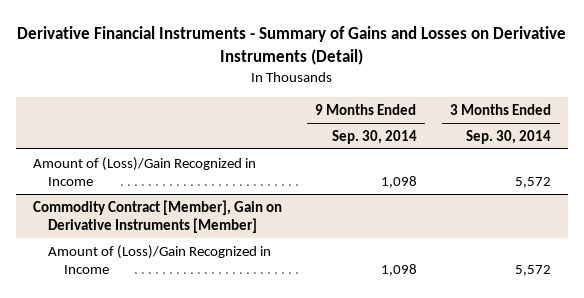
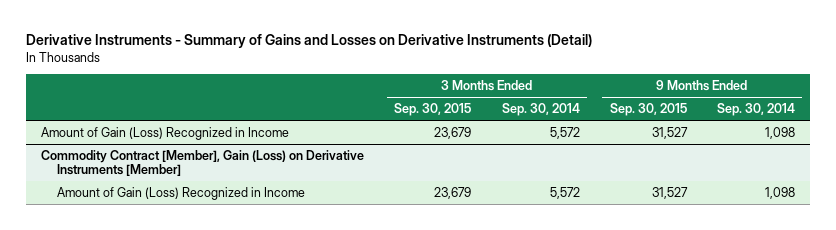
- Derivative Financial Instruments - Summary of Gains and Losses on Derivative Instruments (Detail)
+ Derivative Instruments - Summary of Gains and Losses on Derivative Instruments (Detail)
- | 9 Months Ended Sep. 30, 2014 | 3 Months Ended Sep. 30, 2014
+ | 3 Months Ended Sep. 30, 2015 | 3 Months Ended Sep. 30, 2014 | 9 Months Ended Sep. 30, 2015 | 9 Months Ended Sep. 30, 2014
- Amount of (Loss)/Gain Recognized in Income | 1,098 | 5,572
- Commodity Contract [Member], Gain on Derivative Instruments [Member]
- Amount of (Loss)/Gain Recognized in Income | 1,098 | 5,572
+ Amount of Gain (Loss) Recognized in Income | 23,679 | 5,572 | 31,527 | 1,098
+ Commodity Contract [Member], Gain (Loss) on Derivative Instruments [Member]
+ Amount of Gain (Loss) Recognized in Income | 23,679 | 5,572 | 31,527 | 1,098

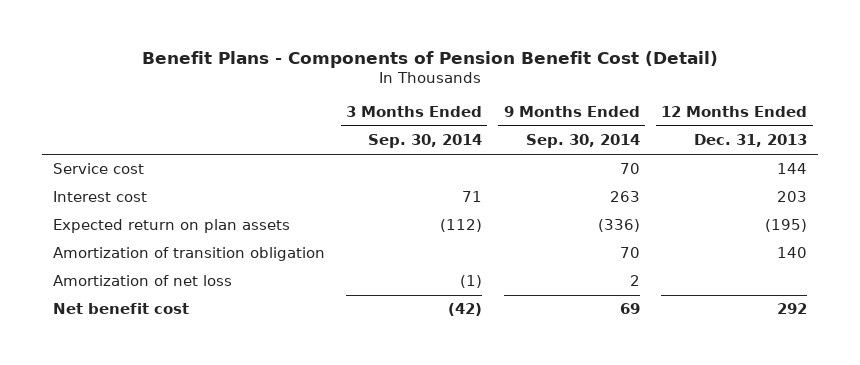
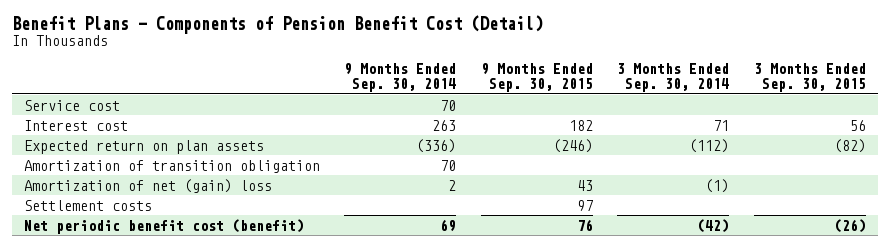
- | 3 Months Ended Sep. 30, 2014 | 9 Months Ended Sep. 30, 2014 | 12 Months Ended Dec. 31, 2013
+ | 9 Months Ended Sep. 30, 2014 | 9 Months Ended Sep. 30, 2015 | 3 Months Ended Sep. 30, 2014 | 3 Months Ended Sep. 30, 2015
- Amortization of net loss | (1) | 2 |
- Net benefit cost | (42) | 69 | 292
+ Amortization of net (gain) loss | 2 | 43 | (1) |
+ Settlement costs | | 97 | |
+ Net periodic benefit cost (benefit) | 69 | 76 | (42) | (26)

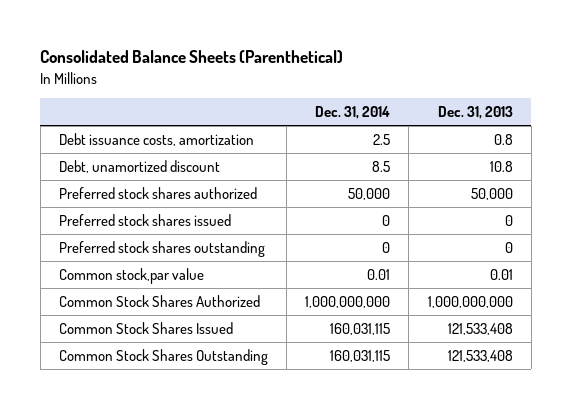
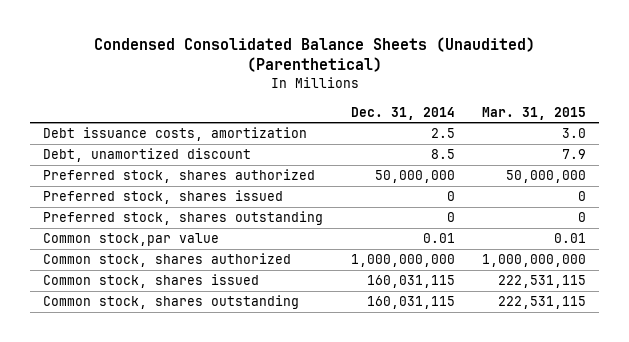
- Consolidated Balance Sheets (Parenthetical)
+ Condensed Consolidated Balance Sheets (Unaudited) (Parenthetical)
- | Dec. 31, 2014 | Dec. 31, 2013
+ | Dec. 31, 2014 | Mar. 31, 2015
- Preferred stock shares authorized | 50,000 | 50,000
- Preferred stock shares issued | 0 | 0
- Preferred stock shares outstanding | 0 | 0
+ Preferred stock, shares authorized | 50,000,000 | 50,000,000
+ Preferred stock, shares issued | 0 | 0
+ Preferred stock, shares outstanding | 0 | 0
- Common Stock Shares Authorized | 1,000,000,000 | 1,000,000,000
- Common Stock Shares Issued | 160,031,115 | 121,533,408
- Common Stock Shares Outstanding | 160,031,115 | 121,533,408
+ Common stock, shares authorized | 1,000,000,000 | 1,000,000,000
+ Common stock, shares issued | 160,031,115 | 222,531,115
+ Common stock, shares outstanding | 160,031,115 | 222,531,115

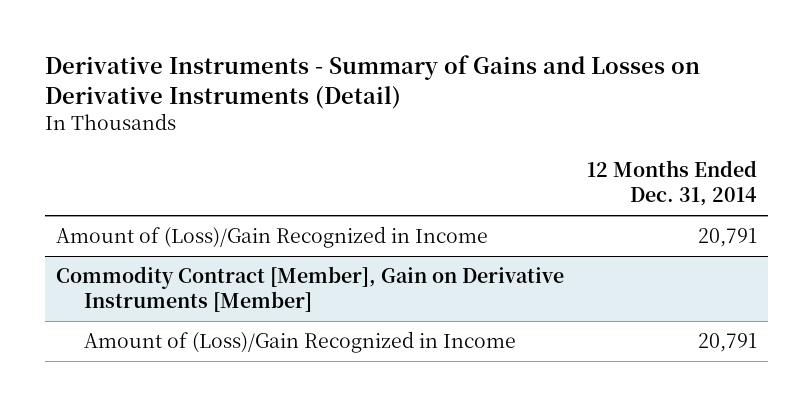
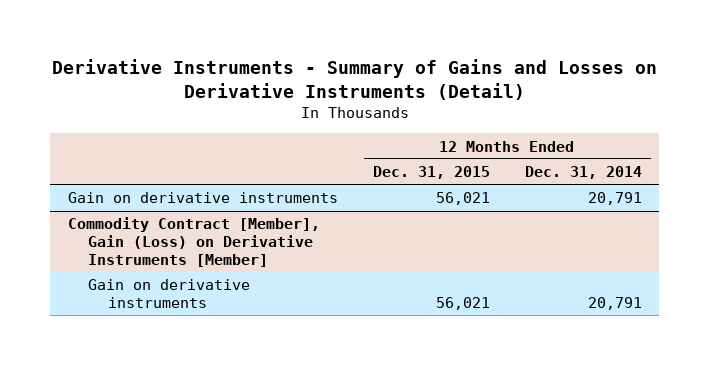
- | 12 Months Ended Dec. 31, 2014
+ | 12 Months Ended Dec. 31, 2015 | 12 Months Ended Dec. 31, 2014
- Amount of (Loss)/Gain Recognized in Income | 20,791
- Commodity Contract [Member], Gain on Derivative Instruments [Member]
- Amount of (Loss)/Gain Recognized in Income | 20,791
+ Gain on derivative instruments | 56,021 | 20,791
+ Commodity Contract [Member], Gain (Loss) on Derivative Instruments [Member]
+ Gain on derivative instruments | 56,021 | 20,791

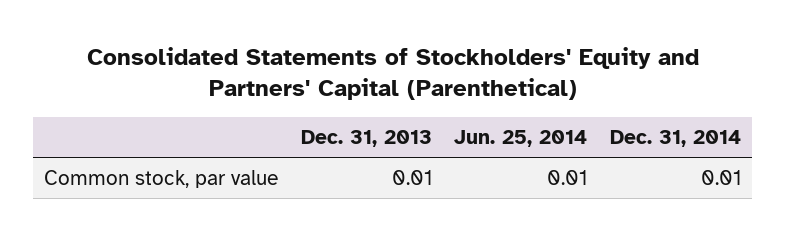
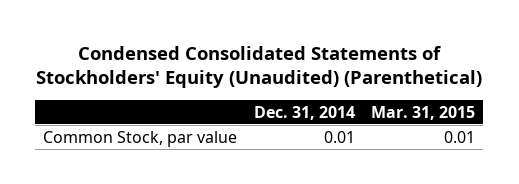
- Consolidated Statements of Stockholders' Equity and Partners' Capital (Parenthetical)
+ Condensed Consolidated Statements of Stockholders' Equity (Unaudited) (Parenthetical)
- | Dec. 31, 2013 | Jun. 25, 2014 | Dec. 31, 2014
+ | Dec. 31, 2014 | Mar. 31, 2015
- Common stock, par value | 0.01 | 0.01 | 0.01
+ Common Stock, par value | 0.01 | 0.01

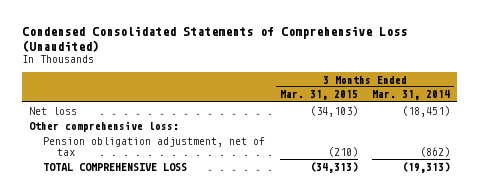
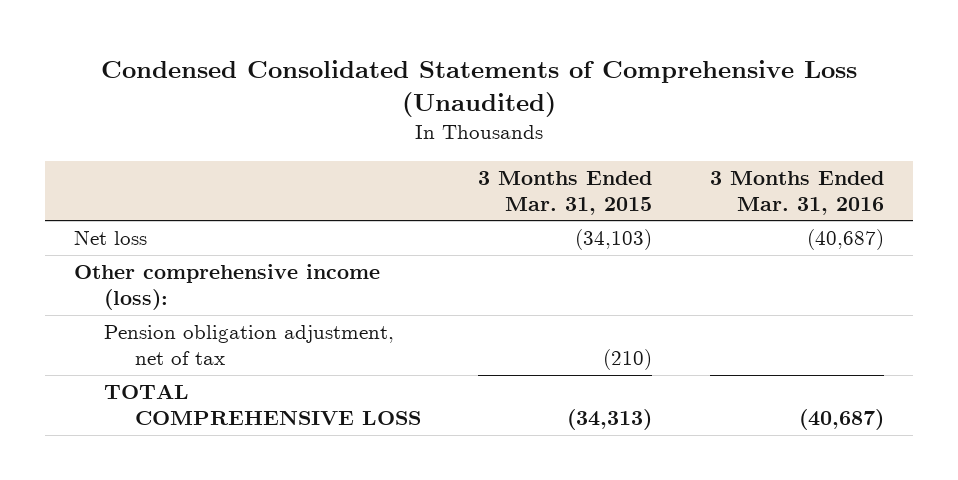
- | 3 Months Ended Mar. 31, 2015 | 3 Months Ended Mar. 31, 2014
+ | 3 Months Ended Mar. 31, 2015 | 3 Months Ended Mar. 31, 2016
- Other comprehensive loss:
+ Other comprehensive income (loss):

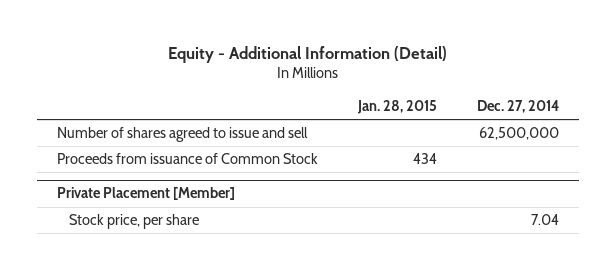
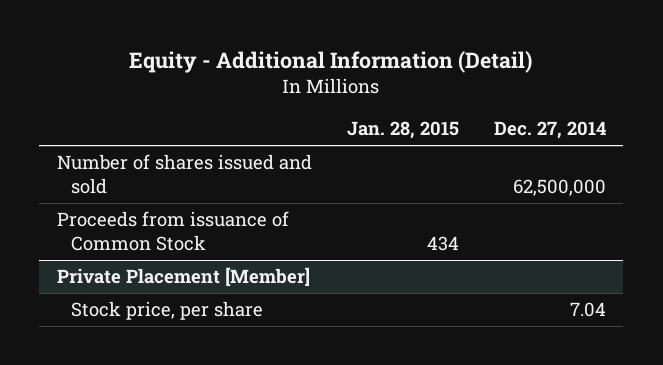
- Number of shares agreed to issue and sell | | 62,500,000
+ Number of shares issued and sold | | 62,500,000

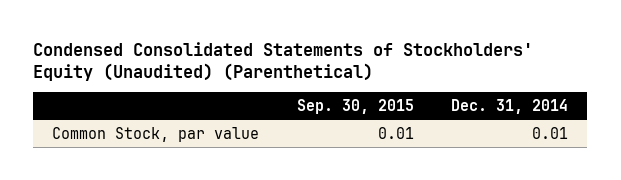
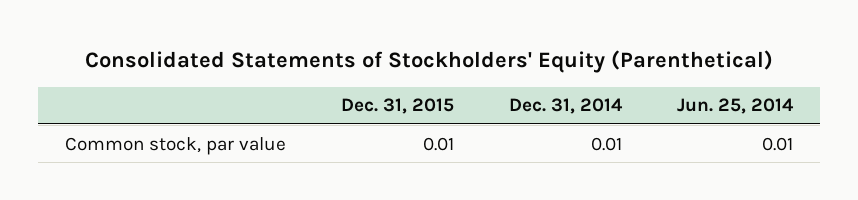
- Condensed Consolidated Statements of Stockholders' Equity (Unaudited) (Parenthetical)
+ Consolidated Statements of Stockholders' Equity (Parenthetical)
- | Sep. 30, 2015 | Dec. 31, 2014
+ | Dec. 31, 2015 | Dec. 31, 2014 | Jun. 25, 2014
- Common Stock, par value | 0.01 | 0.01
+ Common stock, par value | 0.01 | 0.01 | 0.01

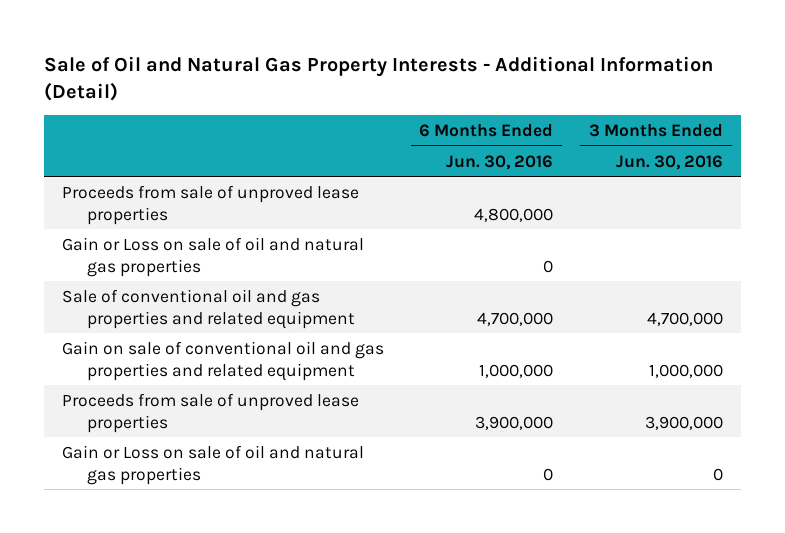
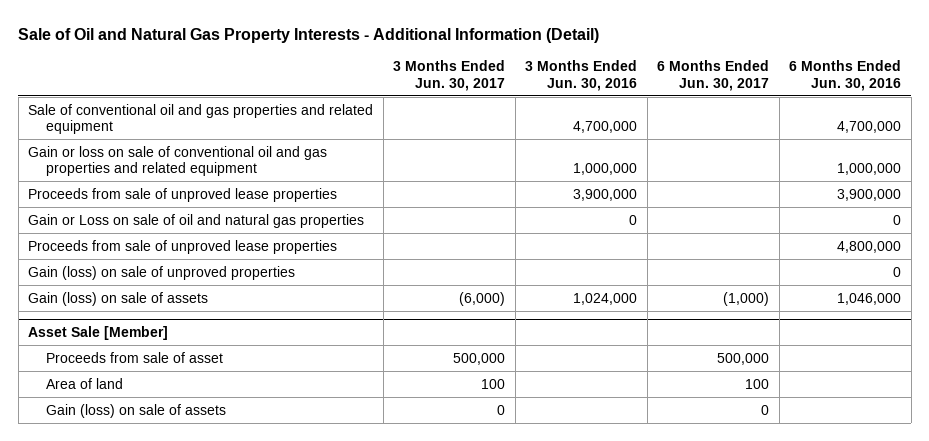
- | 6 Months Ended Jun. 30, 2016 | 3 Months Ended Jun. 30, 2016
+ | 3 Months Ended Jun. 30, 2017 | 3 Months Ended Jun. 30, 2016 | 6 Months Ended Jun. 30, 2017 | 6 Months Ended Jun. 30, 2016
- Gain or Loss on sale of oil and natural gas properties | 0 |
- Gain on sale of conventional oil and gas properties and related equipment | 1,000,000 | 1,000,000
+ Gain or loss on sale of conventional oil and gas properties and related equipment | | 1,000,000 | | 1,000,000
moved down: Proceeds from sale of unproved lease properties | | | | 4,800,000
+ Gain (loss) on sale of unproved properties | | | | 0
+ Gain (loss) on sale of assets | (6,000) | 1,024,000 | (1,000) | 1,046,000
+ Asset Sale [Member]
+ Proceeds from sale of asset | 500,000 | | 500,000 |
+ Area of land | 100 | | 100 |
+ Gain (loss) on sale of assets | 0 | | 0 |

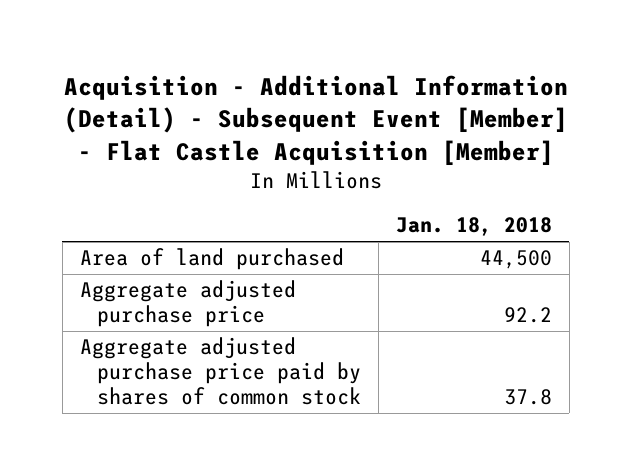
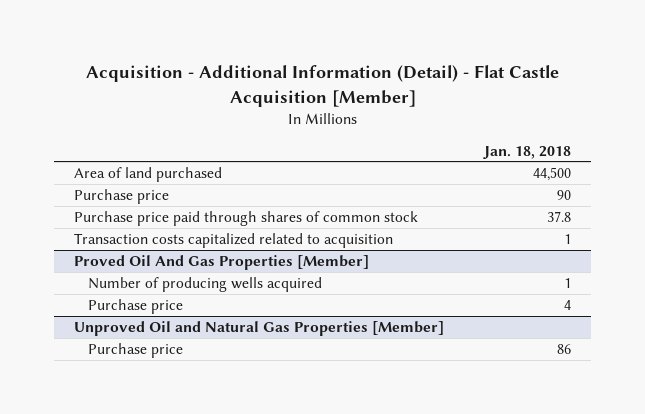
- Acquisition - Additional Information (Detail) - Subsequent Event [Member] - Flat Castle Acquisition [Member]
+ Acquisition - Additional Information (Detail) - Flat Castle Acquisition [Member]
- Aggregate adjusted purchase price | 92.2
- Aggregate adjusted purchase price paid by shares of common stock | 37.8
+ Purchase price | 90
+ Purchase price paid through shares of common stock | 37.8
+ Transaction costs capitalized related to acquisition | 1
+ Proved Oil And Gas Properties [Member]
+ Number of producing wells acquired | 1
+ Purchase price | 4
+ Unproved Oil and Natural Gas Properties [Member]
+ Purchase price | 86

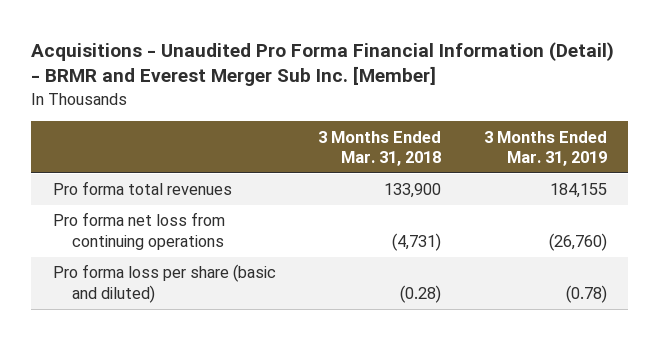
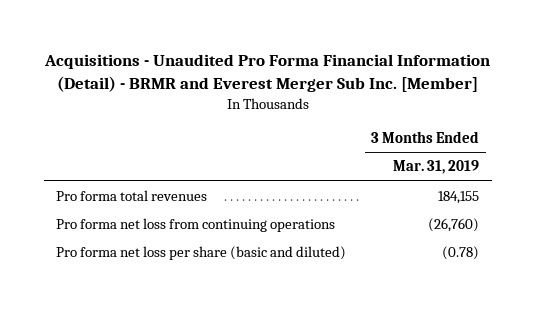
- | 3 Months Ended Mar. 31, 2018 | 3 Months Ended Mar. 31, 2019
+ | 3 Months Ended Mar. 31, 2019
- Pro forma loss per share (basic and diluted) | (0.28) | (0.78)
+ Pro forma net loss per share (basic and diluted) | (0.78)

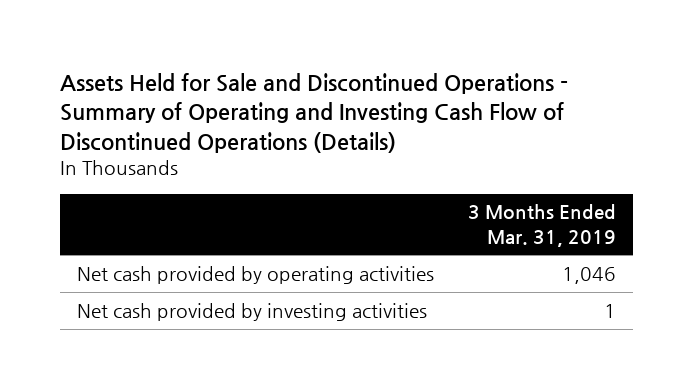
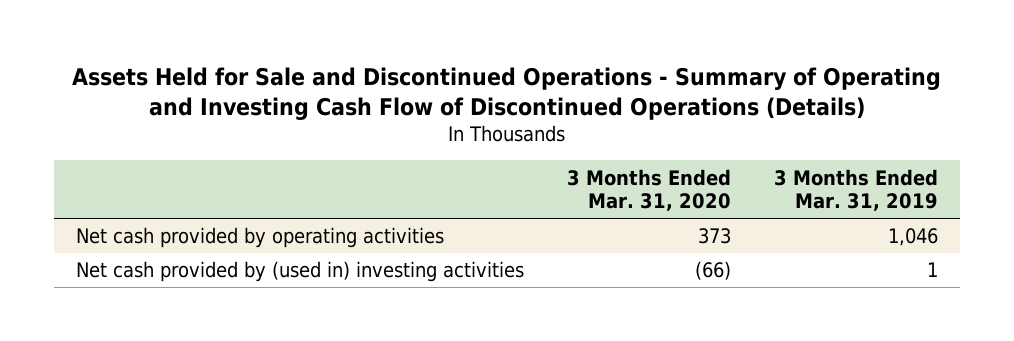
- | 3 Months Ended Mar. 31, 2019
+ | 3 Months Ended Mar. 31, 2020 | 3 Months Ended Mar. 31, 2019
- Net cash provided by investing activities | 1
+ Net cash provided by (used in) investing activities | (66) | 1

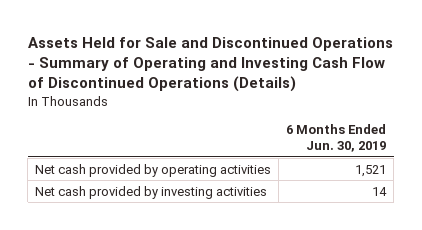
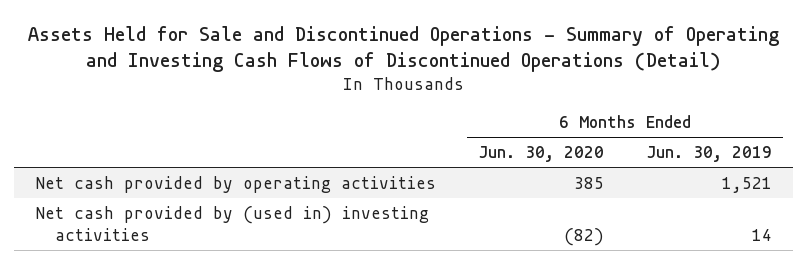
- Assets Held for Sale and Discontinued Operations - Summary of Operating and Investing Cash Flow of Discontinued Operations (Details)
+ Assets Held for Sale and Discontinued Operations - Summary of Operating and Investing Cash Flows of Discontinued Operations (Detail)
- | 6 Months Ended Jun. 30, 2019
+ | 6 Months Ended Jun. 30, 2020 | 6 Months Ended Jun. 30, 2019
- Net cash provided by investing activities | 14
+ Net cash provided by (used in) investing activities | (82) | 14

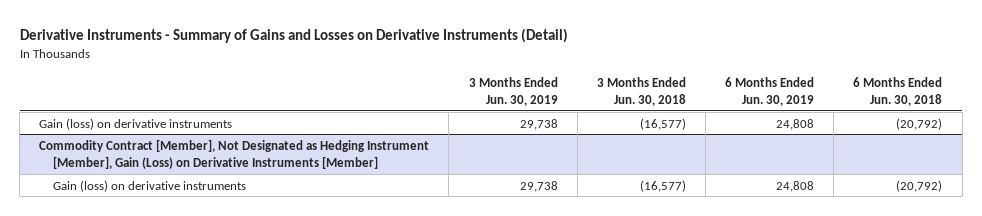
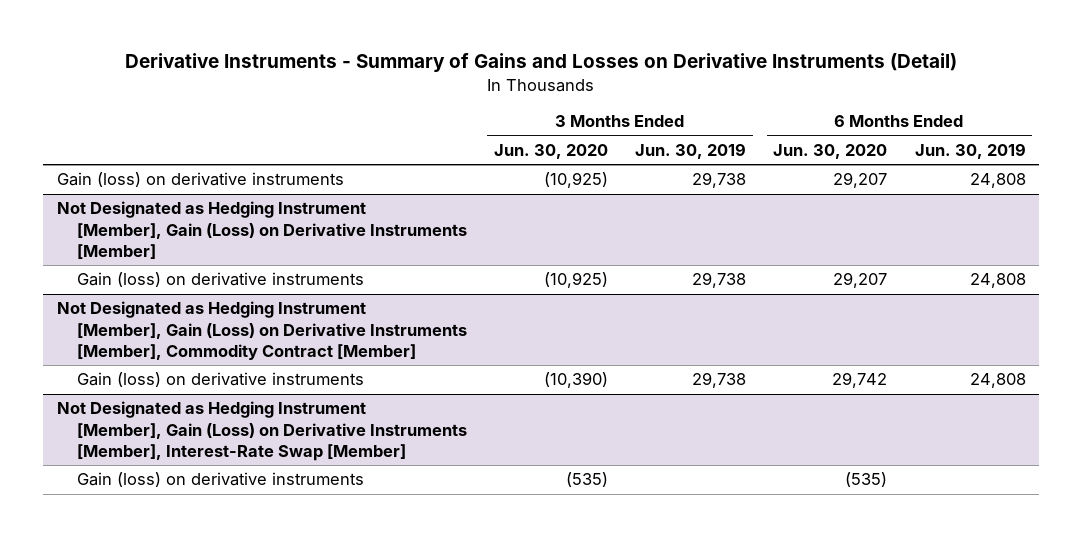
- | 3 Months Ended Jun. 30, 2019 | 3 Months Ended Jun. 30, 2018 | 6 Months Ended Jun. 30, 2019 | 6 Months Ended Jun. 30, 2018
+ | 3 Months Ended Jun. 30, 2020 | 3 Months Ended Jun. 30, 2019 | 6 Months Ended Jun. 30, 2020 | 6 Months Ended Jun. 30, 2019
- Commodity Contract [Member], Not Designated as Hedging Instrument [Member], Gain (Loss) on Derivative Instruments [Member]
+ Not Designated as Hedging Instrument [Member], Gain (Loss) on Derivative Instruments [Member]
+ Not Designated as Hedging Instrument [Member], Gain (Loss) on Derivative Instruments [Member], Commodity Contract [Member]
+ Gain (loss) on derivative instruments | (10,390) | 29,738 | 29,742 | 24,808
+ Not Designated as Hedging Instrument [Member], Gain (Loss) on Derivative Instruments [Member], Interest-Rate Swap [Member]
+ Gain (loss) on derivative instruments | (535) | | (535) |

